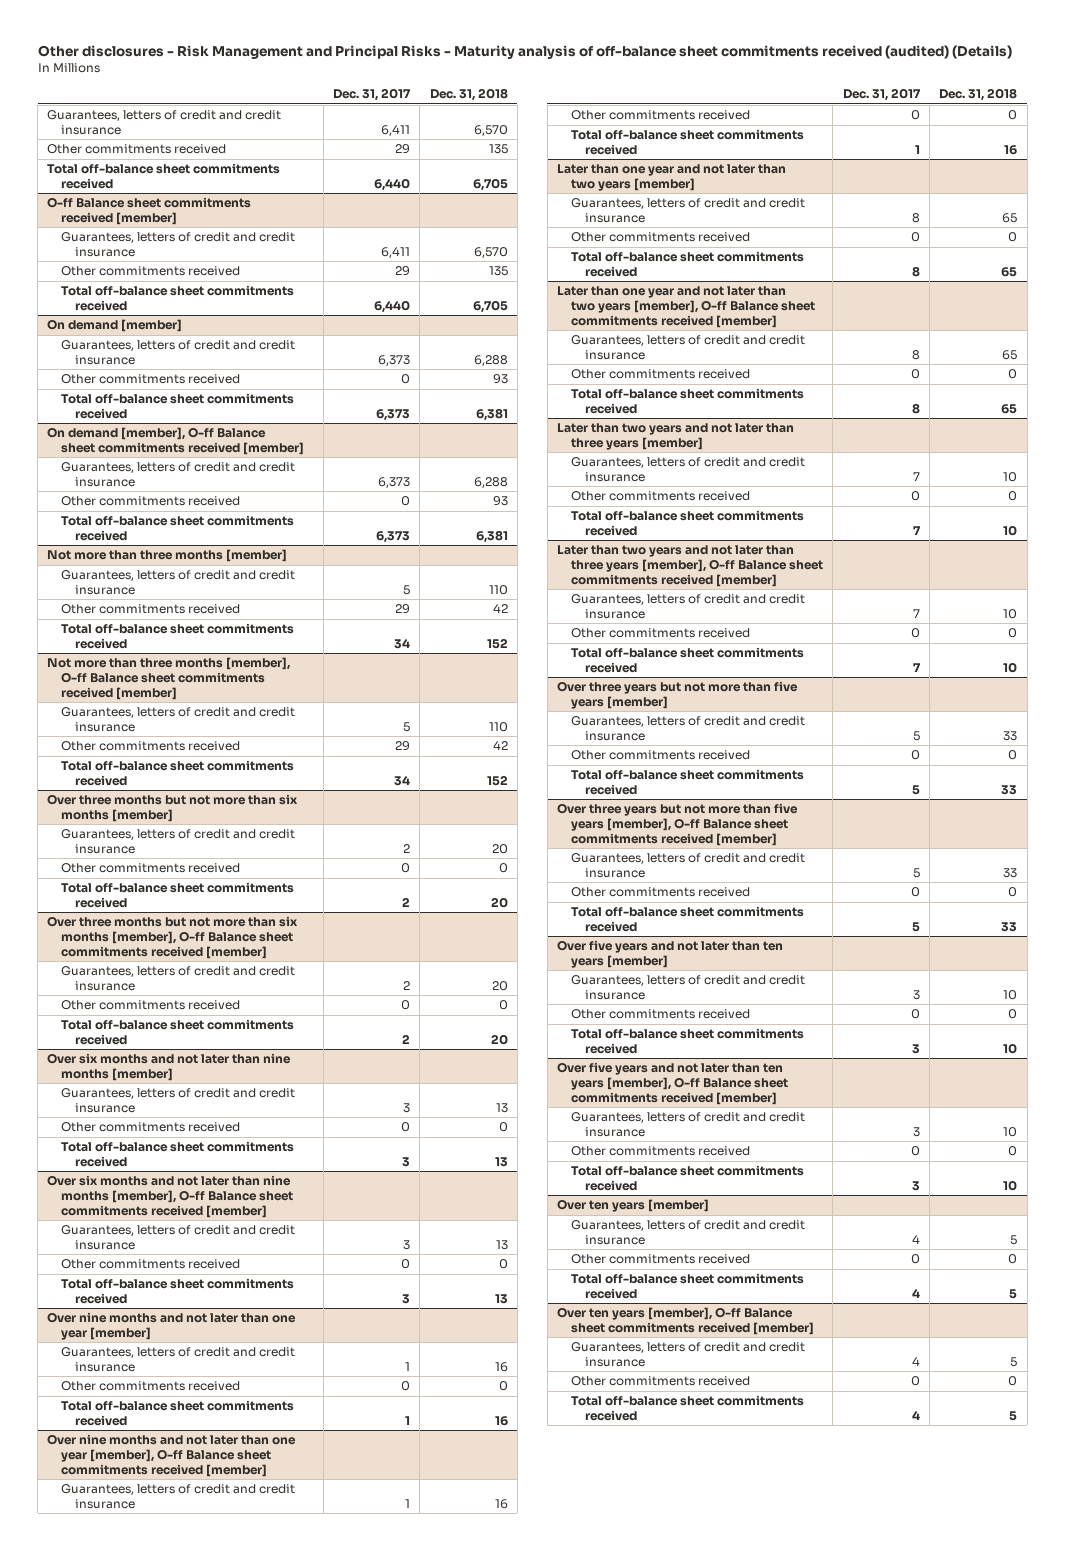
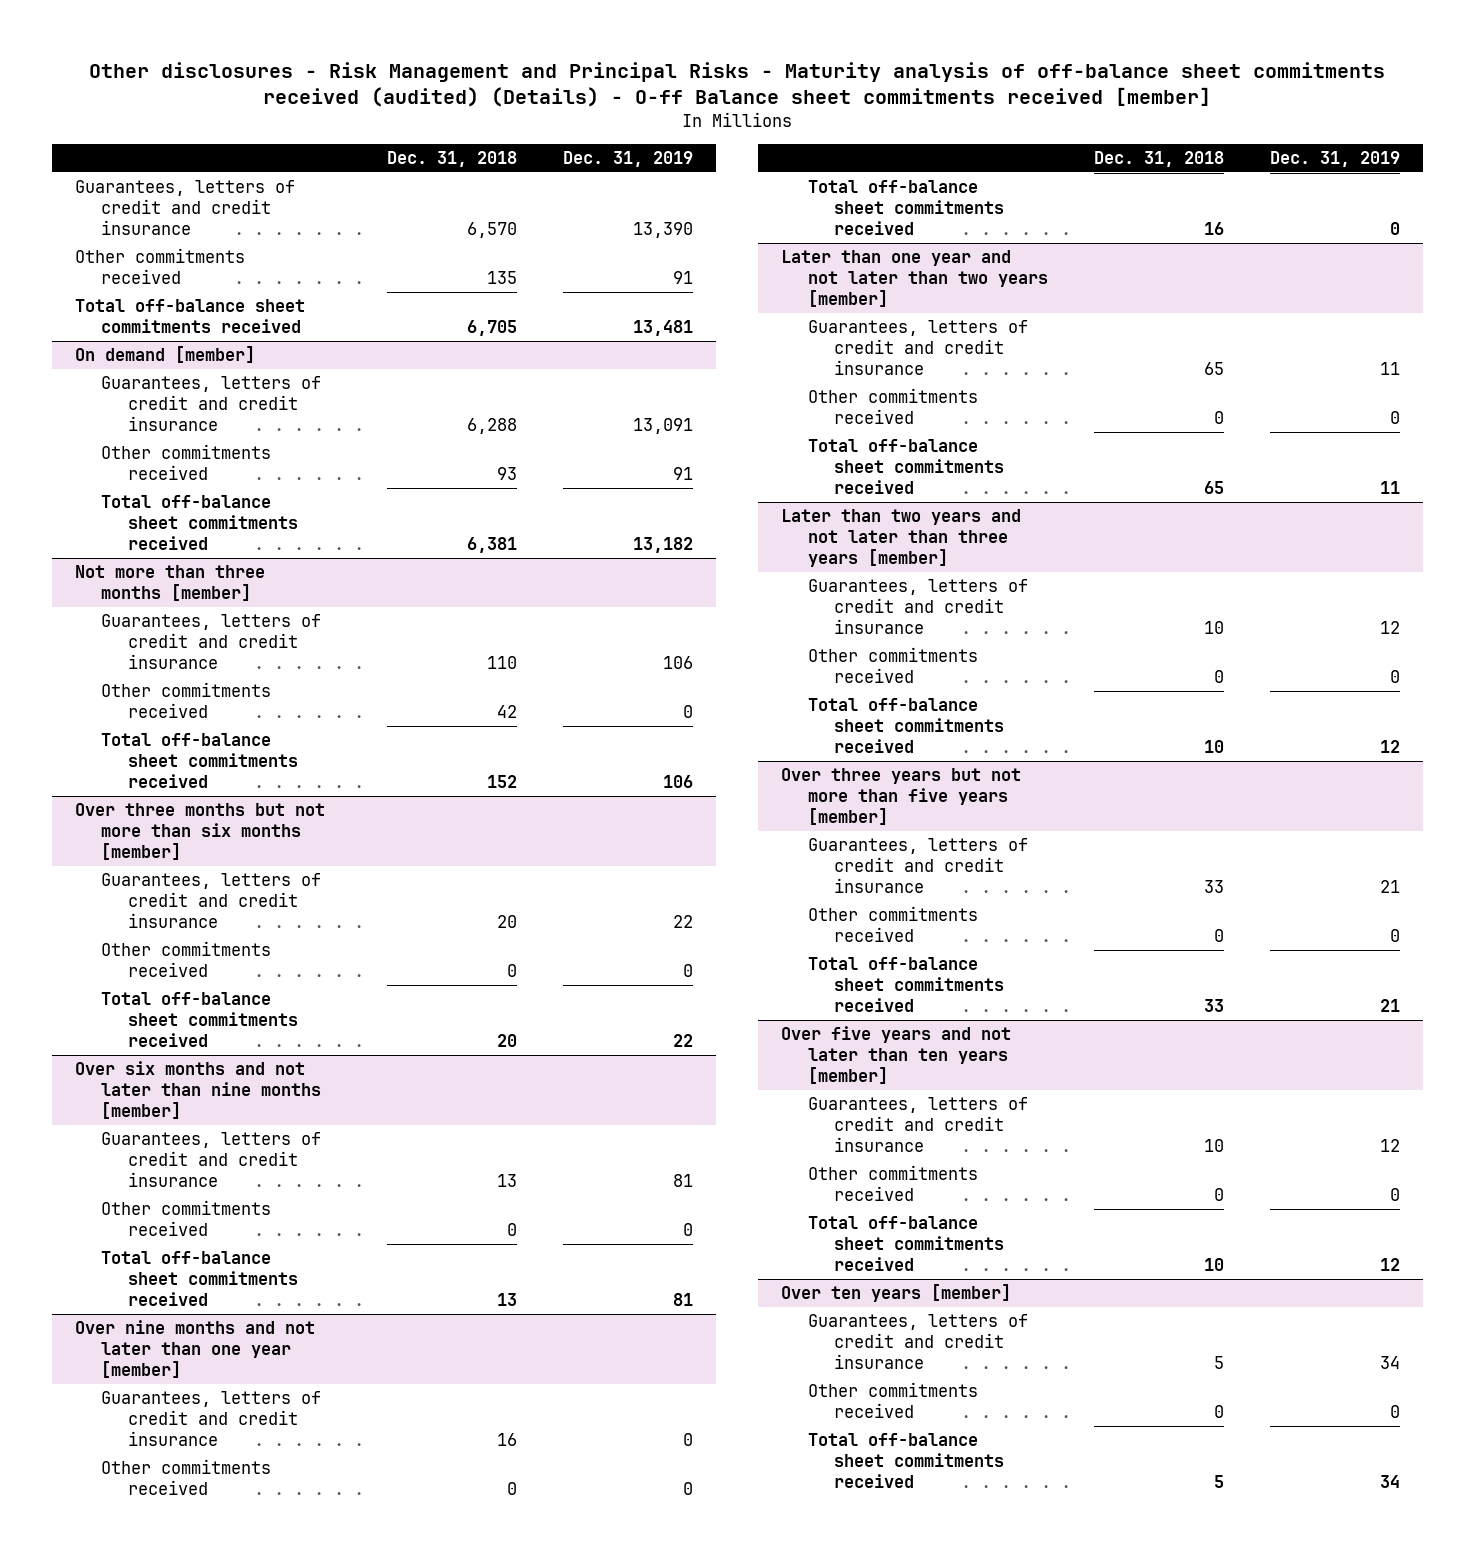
- Other disclosures - Risk Management and Principal Risks - Maturity analysis of off-balance sheet commitments received (audited) (Details)
+ Other disclosures - Risk Management and Principal Risks - Maturity analysis of off-balance sheet commitments received (audited) (Details) - O-ff Balance sheet commitments received [member]
- | Dec. 31, 2017 | Dec. 31, 2018
+ | Dec. 31, 2018 | Dec. 31, 2019
- O-ff Balance sheet commitments received [member]
- Guarantees, letters of credit and credit insurance | 6,411 | 6,570
- Other commitments received | 29 | 135
- Total off-balance sheet commitments received | 6,440 | 6,705
- On demand [member], O-ff Balance sheet commitments received [member]
- Guarantees, letters of credit and credit insurance | 6,373 | 6,288
- Other commitments received | 0 | 93
- Total off-balance sheet commitments received | 6,373 | 6,381
- Not more than three months [member], O-ff Balance sheet commitments received [member]
- Guarantees, letters of credit and credit insurance | 5 | 110
- Other commitments received | 29 | 42
- Total off-balance sheet commitments received | 34 | 152
- Over three months but not more than six months [member], O-ff Balance sheet commitments received [member]
- Guarantees, letters of credit and credit insurance | 2 | 20
- Other commitments received | 0 | 0
- Total off-balance sheet commitments received | 2 | 20
- Over six months and not later than nine months [member], O-ff Balance sheet commitments received [member]
- Guarantees, letters of credit and credit insurance | 3 | 13
- Other commitments received | 0 | 0
- Total off-balance sheet commitments received | 3 | 13
- Over nine months and not later than one year [member], O-ff Balance sheet commitments received [member]
- Guarantees, letters of credit and credit insurance | 1 | 16
- Other commitments received | 0 | 0
- Total off-balance sheet commitments received | 1 | 16
- Later than one year and not later than two years [member], O-ff Balance sheet commitments received [member]
- Guarantees, letters of credit and credit insurance | 8 | 65
- Other commitments received | 0 | 0
- Total off-balance sheet commitments received | 8 | 65
- Later than two years and not later than three years [member], O-ff Balance sheet commitments received [member]
- Guarantees, letters of credit and credit insurance | 7 | 10
- Other commitments received | 0 | 0
- Total off-balance sheet commitments received | 7 | 10
- Over three years but not more than five years [member], O-ff Balance sheet commitments received [member]
- Guarantees, letters of credit and credit insurance | 5 | 33
- Other commitments received | 0 | 0
- Total off-balance sheet commitments received | 5 | 33
- Over five years and not later than ten years [member], O-ff Balance sheet commitments received [member]
- Guarantees, letters of credit and credit insurance | 3 | 10
- Other commitments received | 0 | 0
- Total off-balance sheet commitments received | 3 | 10
- Over ten years [member], O-ff Balance sheet commitments received [member]
- Guarantees, letters of credit and credit insurance | 4 | 5
- Other commitments received | 0 | 0
- Total off-balance sheet commitments received | 4 | 5

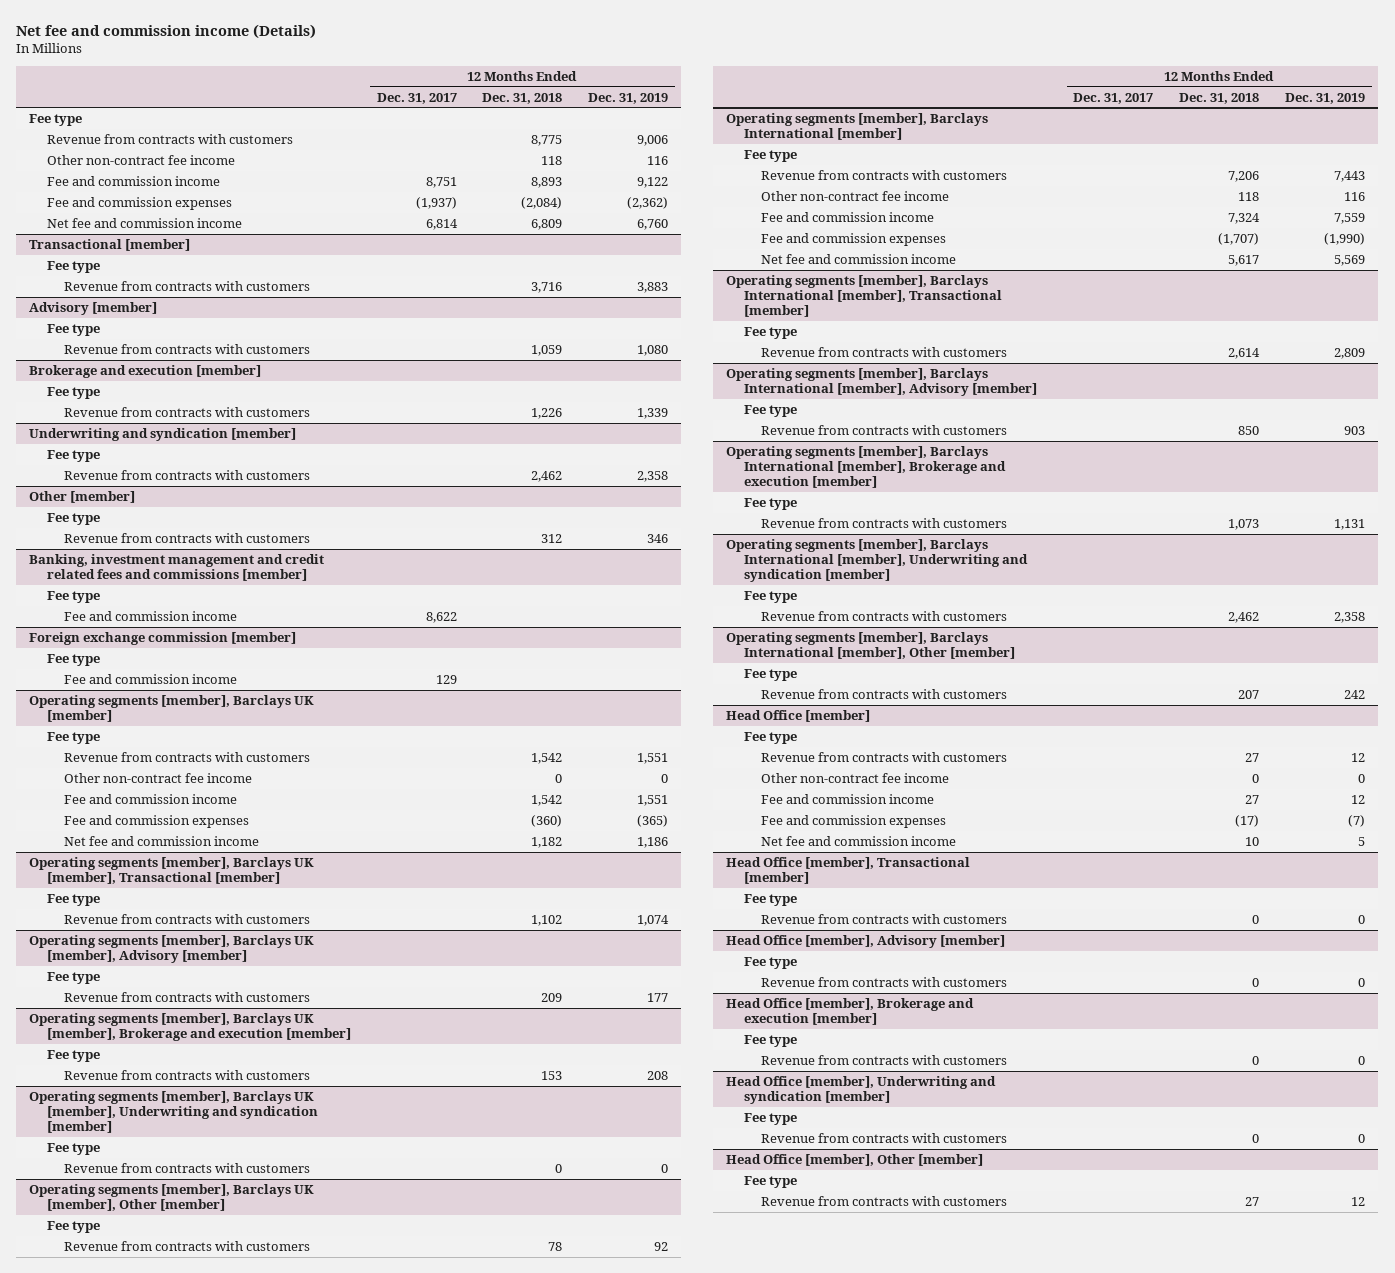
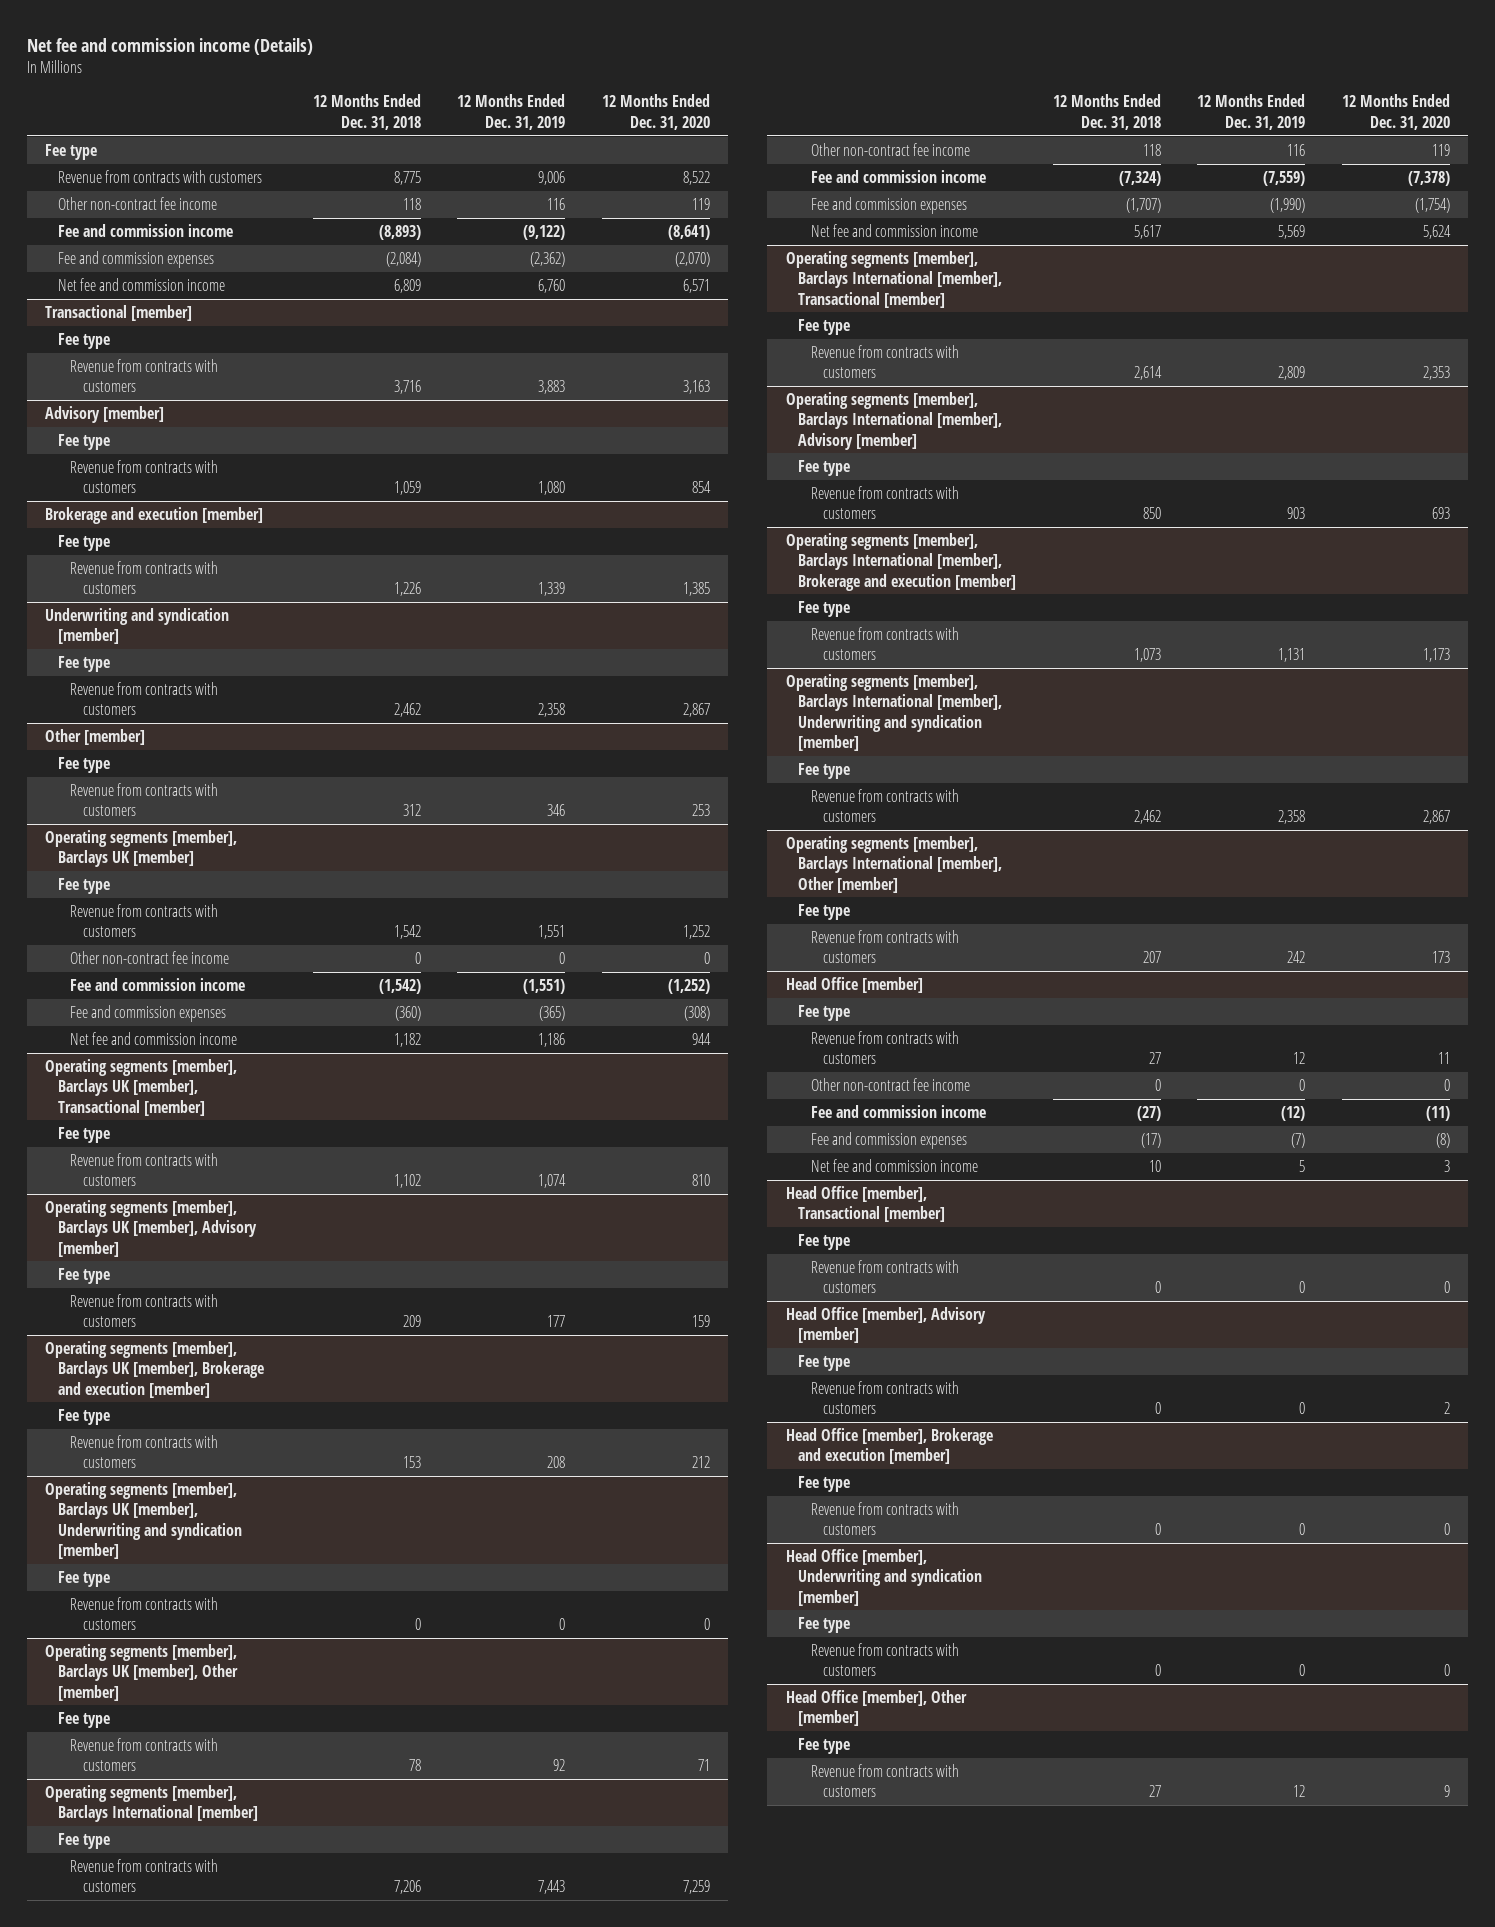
- | 12 Months Ended Dec. 31, 2017 | 12 Months Ended Dec. 31, 2018 | 12 Months Ended Dec. 31, 2019
+ | 12 Months Ended Dec. 31, 2018 | 12 Months Ended Dec. 31, 2019 | 12 Months Ended Dec. 31, 2020
- Fee and commission income | 8,751 | 8,893 | 9,122
+ Fee and commission income | (8,893) | (9,122) | (8,641)
- Banking, investment management and credit related fees and commissions [member]
- Fee type
- Fee and commission income | 8,622 | |
- Foreign exchange commission [member]
- Fee type
- Fee and commission income | 129 | |
@ Operating segments [member], Barclays UK [member]
- Fee and commission income | | 1,542 | 1,551
+ Fee and commission income | (1,542) | (1,551) | (1,252)
@ Operating segments [member], Barclays International [member]
- Fee and commission income | | 7,324 | 7,559
+ Fee and commission income | (7,324) | (7,559) | (7,378)
@ Head Office [member]
- Fee and commission income | | 27 | 12
+ Fee and commission income | (27) | (12) | (11)

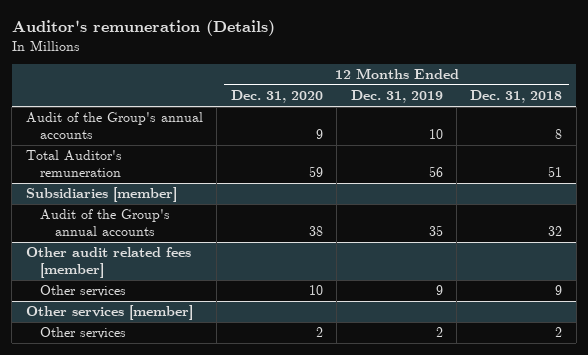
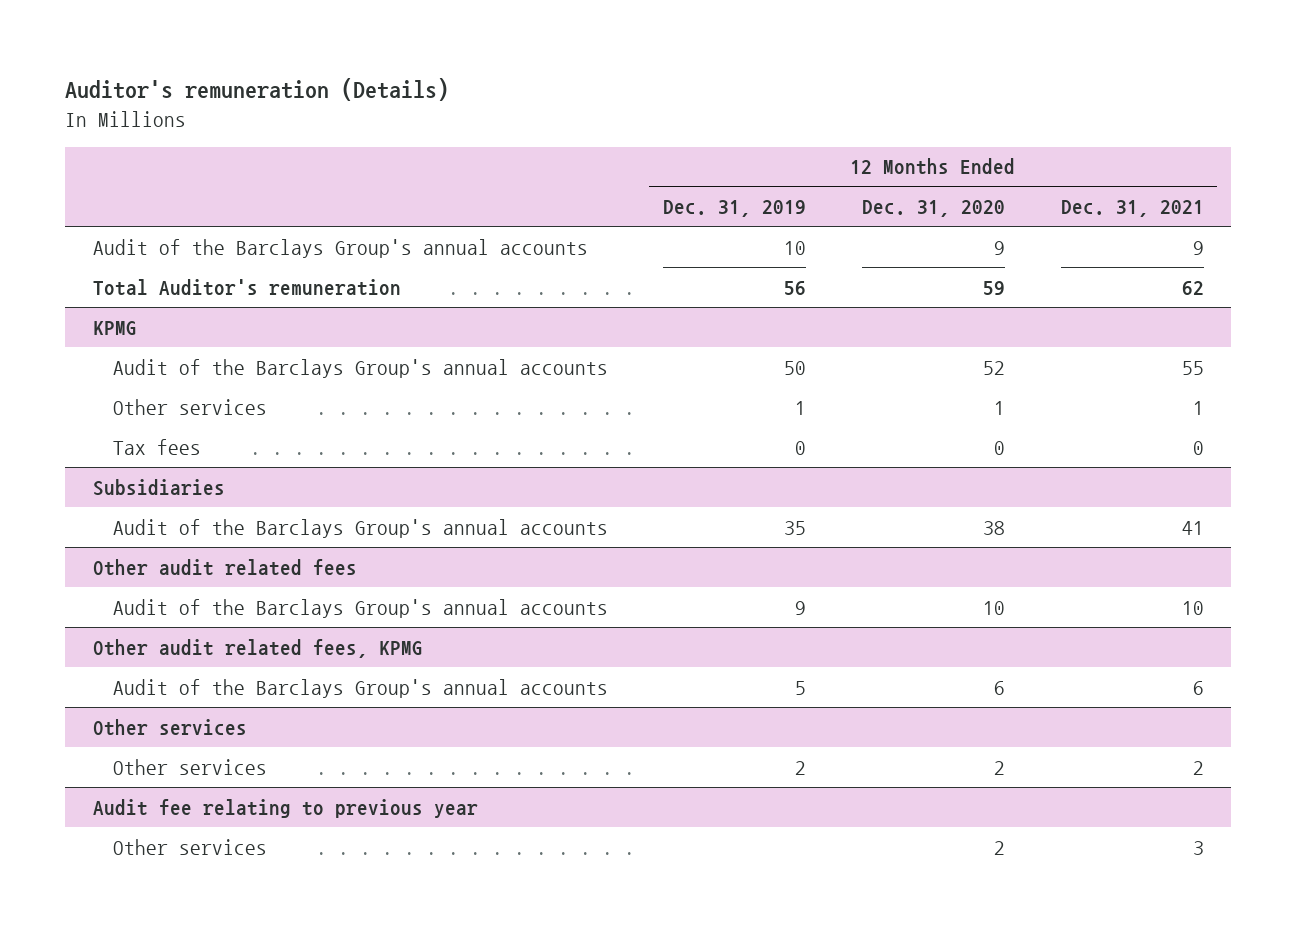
- | 12 Months Ended Dec. 31, 2020 | 12 Months Ended Dec. 31, 2019 | 12 Months Ended Dec. 31, 2018
+ | 12 Months Ended Dec. 31, 2019 | 12 Months Ended Dec. 31, 2020 | 12 Months Ended Dec. 31, 2021
- Audit of the Group's annual accounts | 9 | 10 | 8
+ Audit of the Barclays Group's annual accounts | 10 | 9 | 9
- Subsidiaries [member]
- Audit of the Group's annual accounts | 38 | 35 | 32
- Other audit related fees [member]
- Other services | 10 | 9 | 9
- Other services [member]
+ KPMG
+ Audit of the Barclays Group's annual accounts | 50 | 52 | 55
+ Other services | 1 | 1 | 1
+ Tax fees | 0 | 0 | 0
+ Subsidiaries
+ Audit of the Barclays Group's annual accounts | 35 | 38 | 41
+ Other audit related fees
+ Audit of the Barclays Group's annual accounts | 9 | 10 | 10
+ Other audit related fees, KPMG
+ Audit of the Barclays Group's annual accounts | 5 | 6 | 6
+ Other services
+ Audit fee relating to previous year
+ Other services | | 2 | 3

